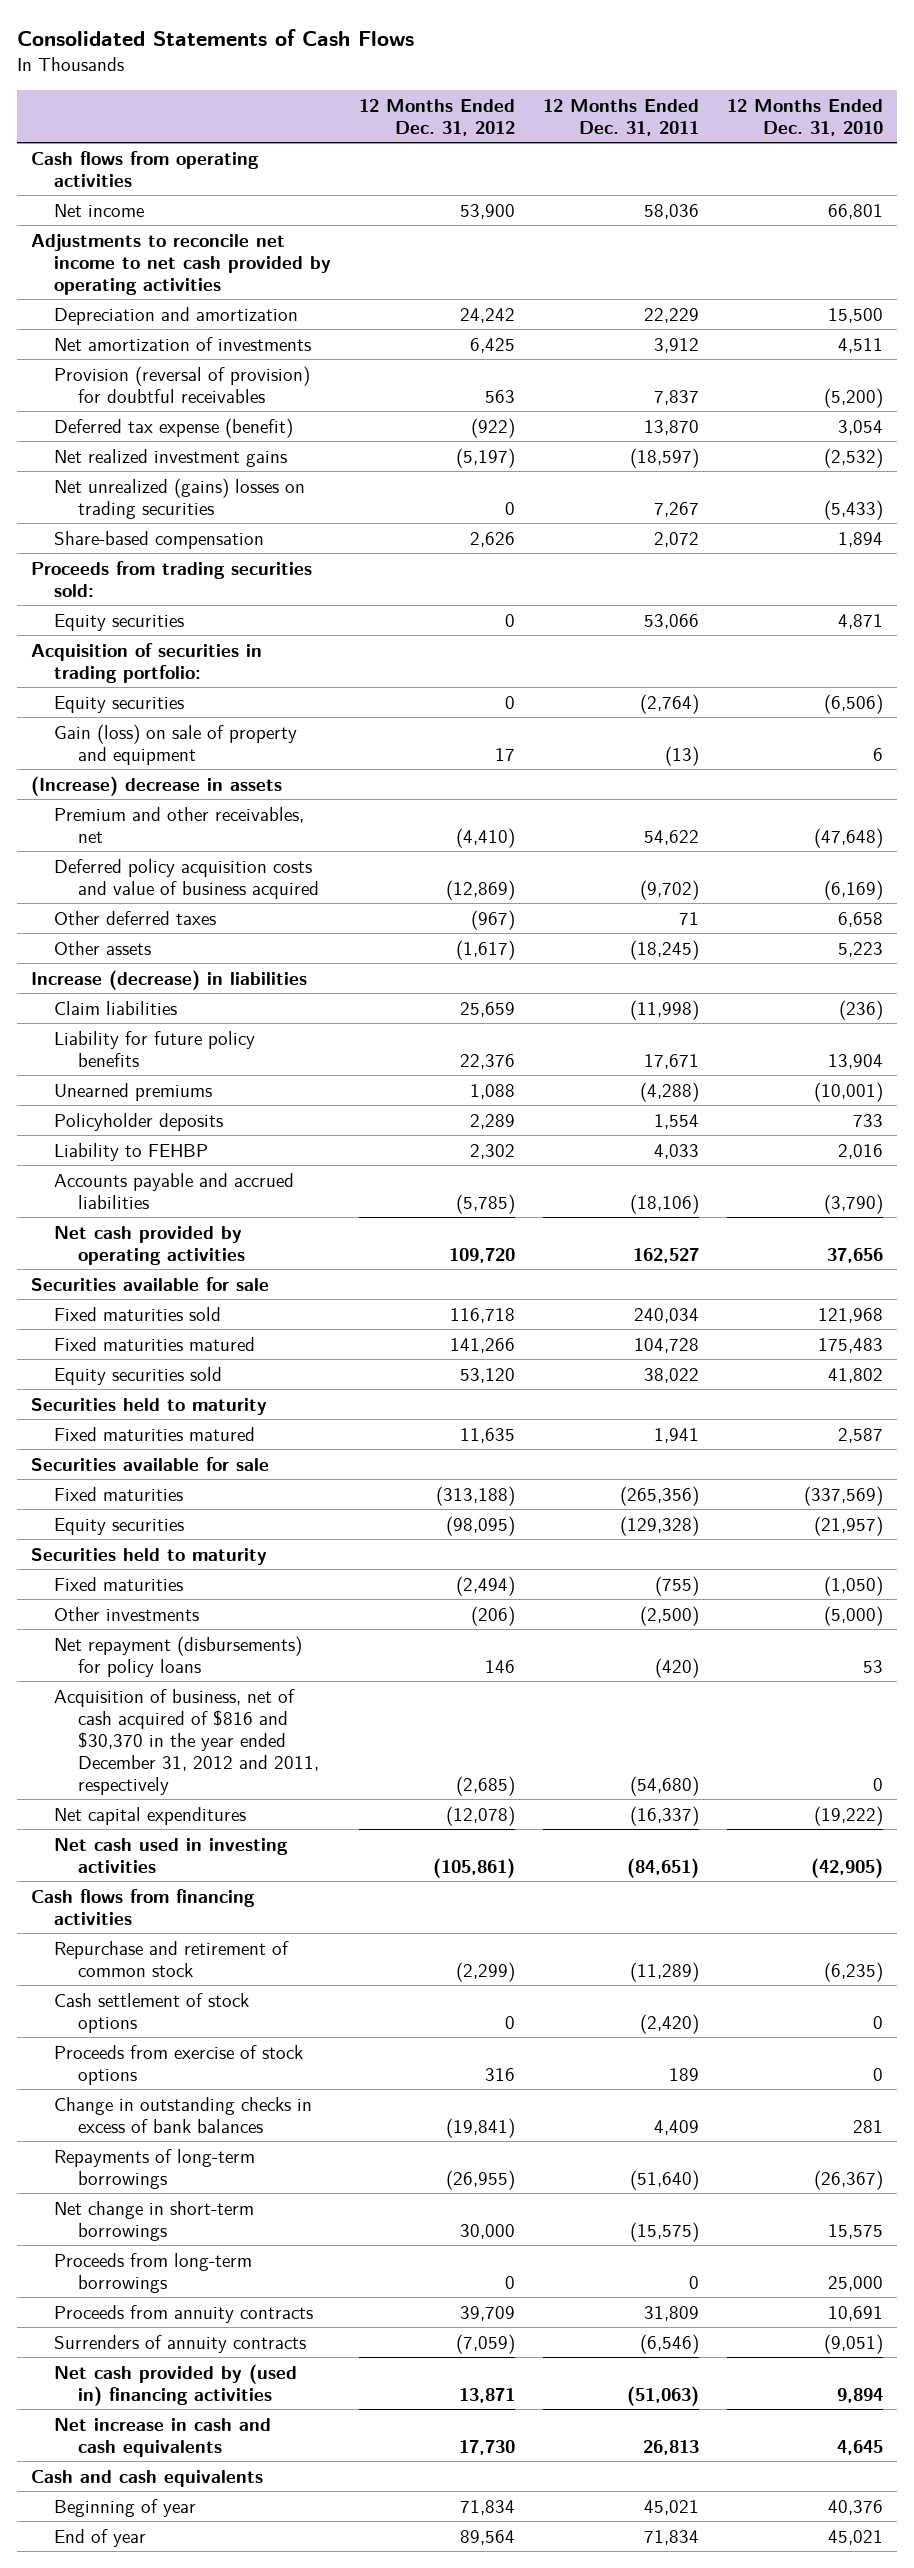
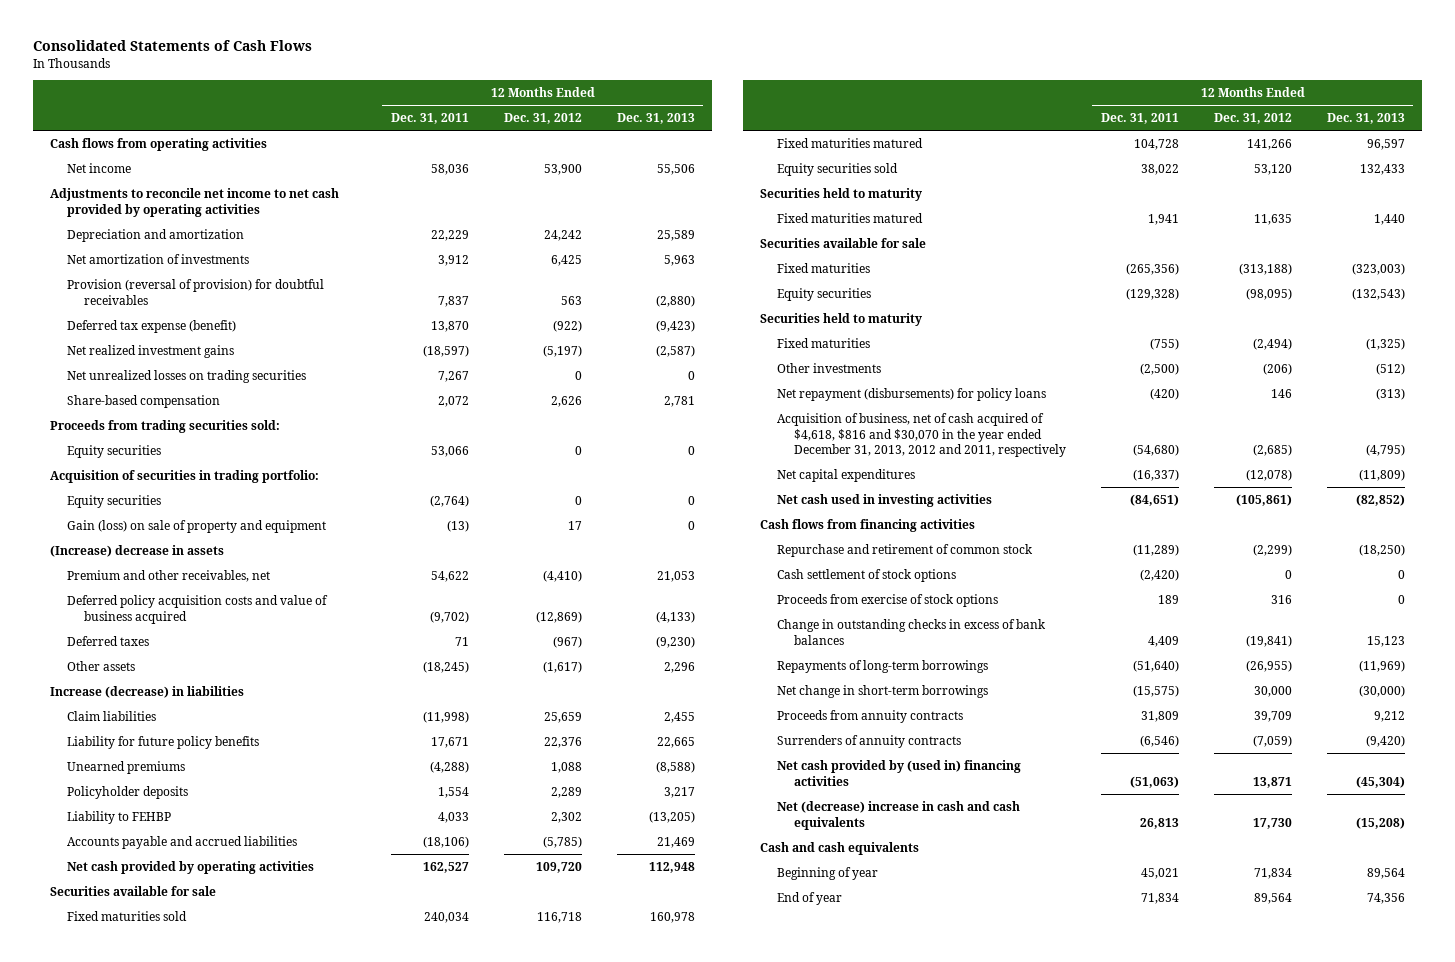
- | 12 Months Ended Dec. 31, 2012 | 12 Months Ended Dec. 31, 2011 | 12 Months Ended Dec. 31, 2010
+ | 12 Months Ended Dec. 31, 2011 | 12 Months Ended Dec. 31, 2012 | 12 Months Ended Dec. 31, 2013
- Net unrealized (gains) losses on trading securities | 0 | 7,267 | (5,433)
+ Net unrealized losses on trading securities | 7,267 | 0 | 0
- Other deferred taxes | (967) | 71 | 6,658
+ Deferred taxes | 71 | (967) | (9,230)
- Acquisition of business, net of cash acquired of $816 and $30,370 in the year ended December 31, 2012 and 2011, respectively | (2,685) | (54,680) | 0
+ Acquisition of business, net of cash acquired of $4,618, $816 and $30,070 in the year ended December 31, 2013, 2012 and 2011, respectively | (54,680) | (2,685) | (4,795)
- Proceeds from long-term borrowings | 0 | 0 | 25,000
- Net increase in cash and cash equivalents | 17,730 | 26,813 | 4,645
+ Net (decrease) increase in cash and cash equivalents | 26,813 | 17,730 | (15,208)

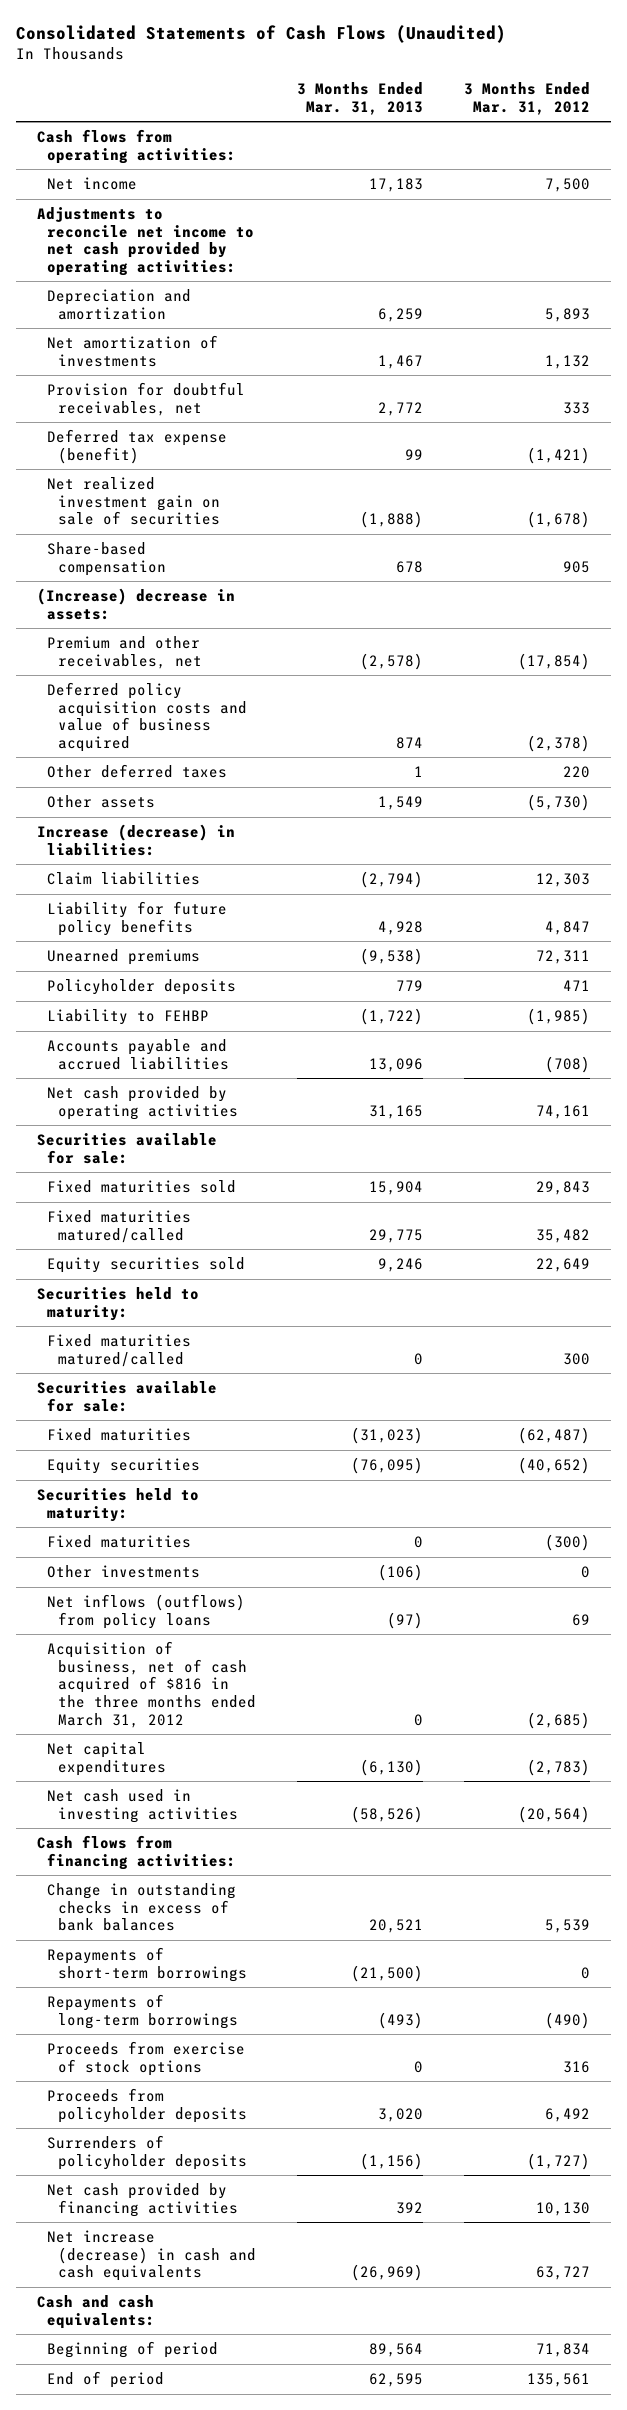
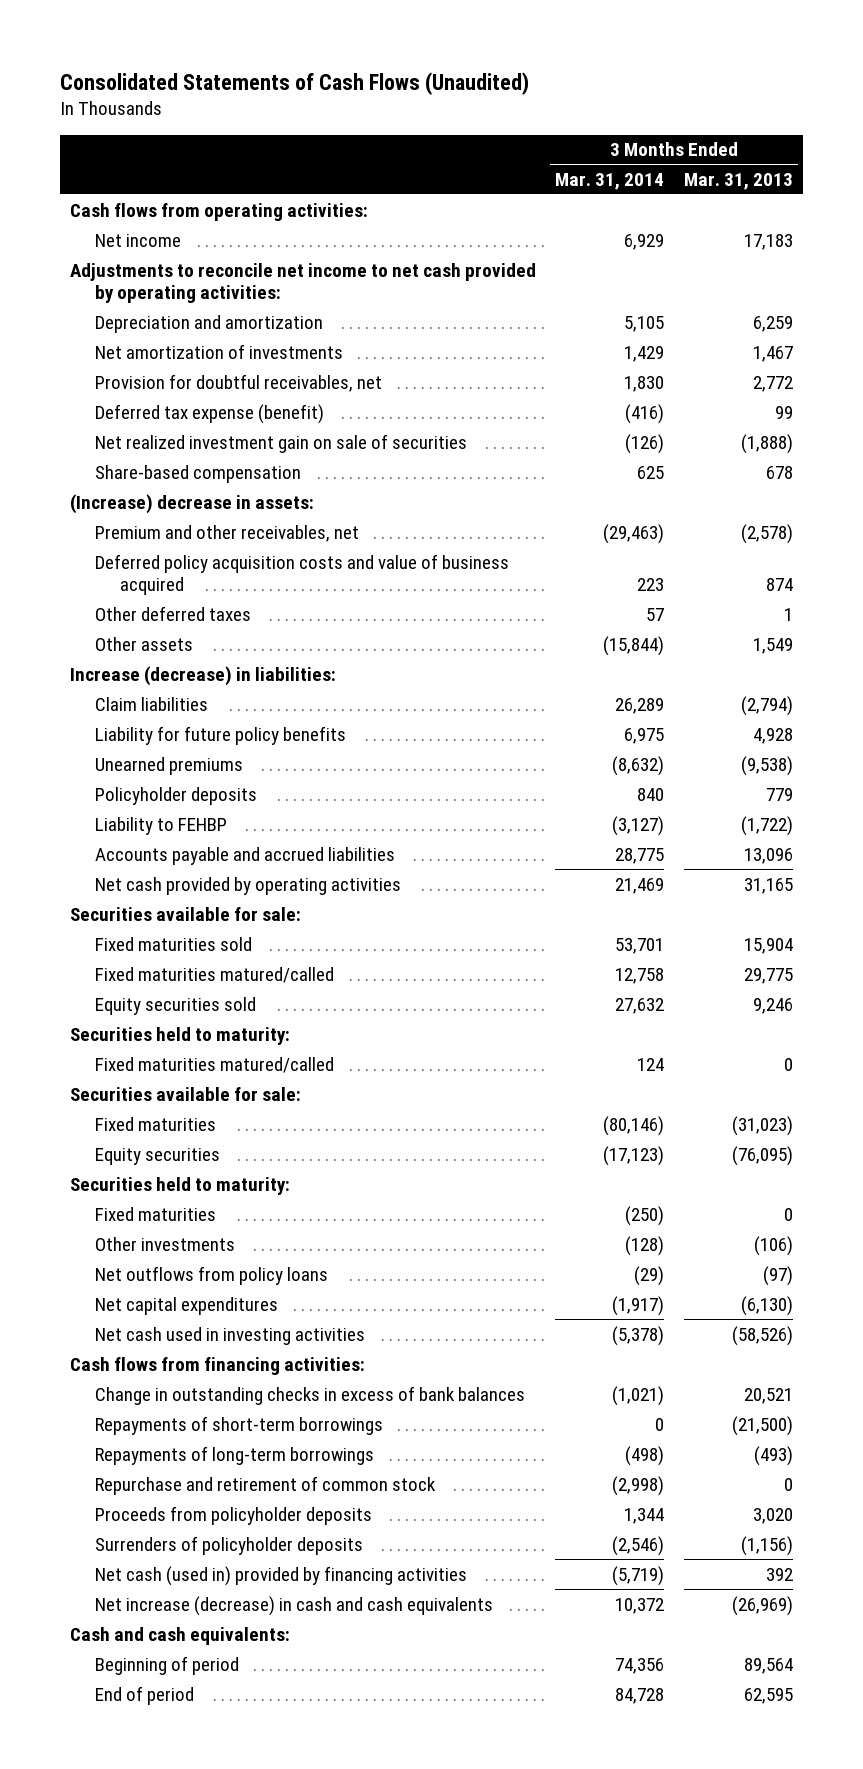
- | 3 Months Ended Mar. 31, 2013 | 3 Months Ended Mar. 31, 2012
+ | 3 Months Ended Mar. 31, 2014 | 3 Months Ended Mar. 31, 2013
- Net inflows (outflows) from policy loans | (97) | 69
- Acquisition of business, net of cash acquired of $816 in the three months ended March 31, 2012 | 0 | (2,685)
+ Net outflows from policy loans | (29) | (97)
- Proceeds from exercise of stock options | 0 | 316
+ Repurchase and retirement of common stock | (2,998) | 0
- Net cash provided by financing activities | 392 | 10,130
+ Net cash (used in) provided by financing activities | (5,719) | 392

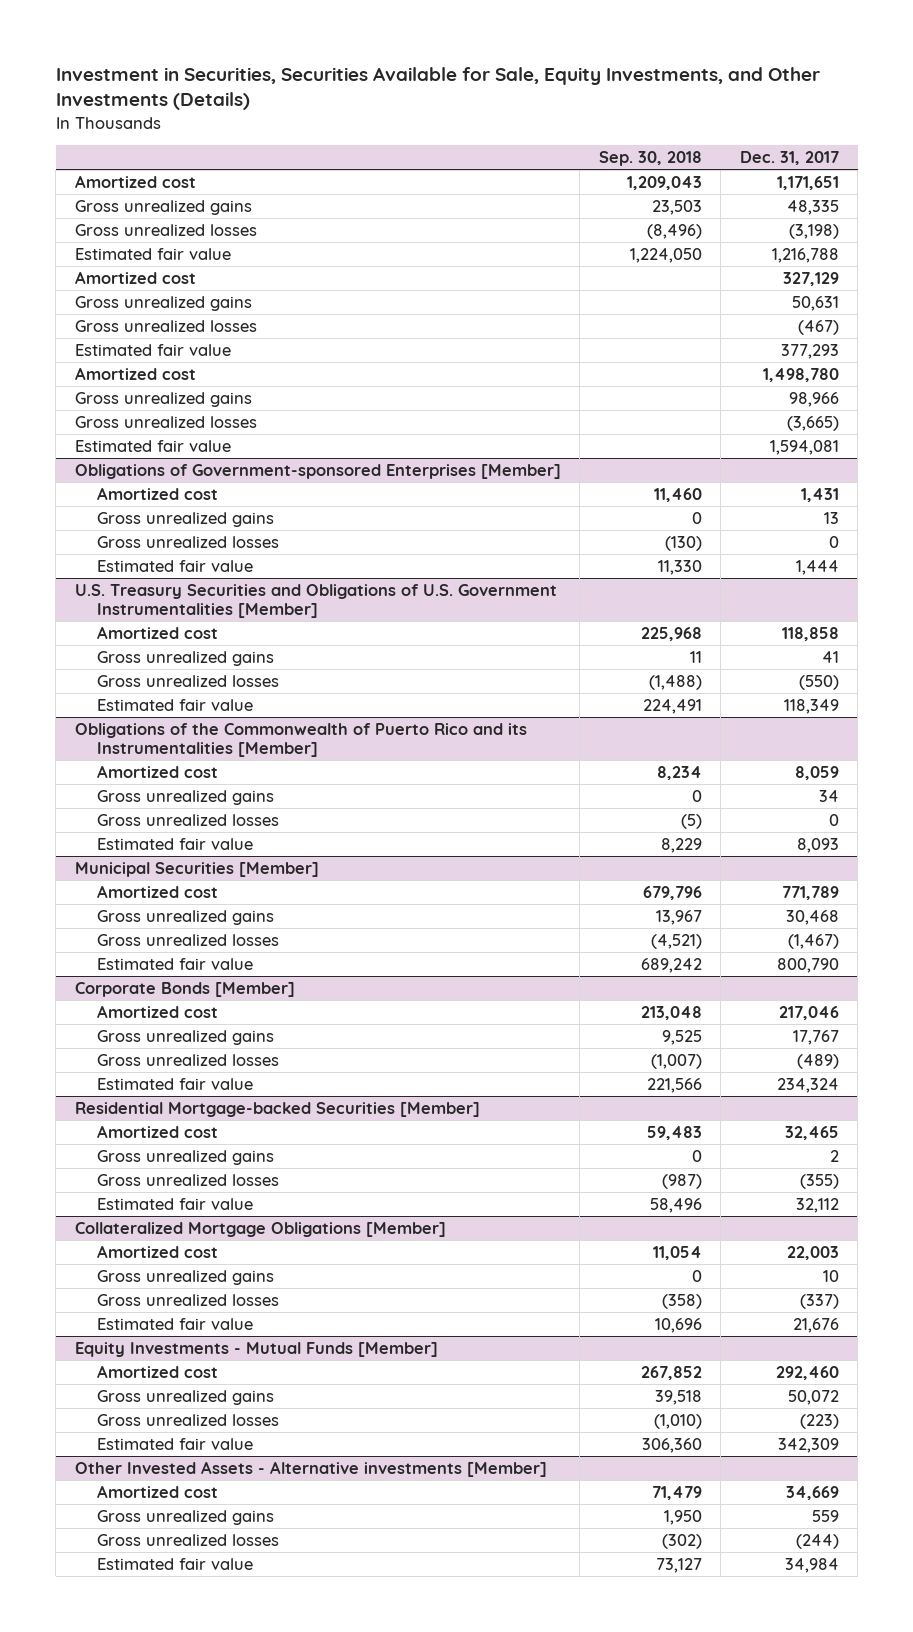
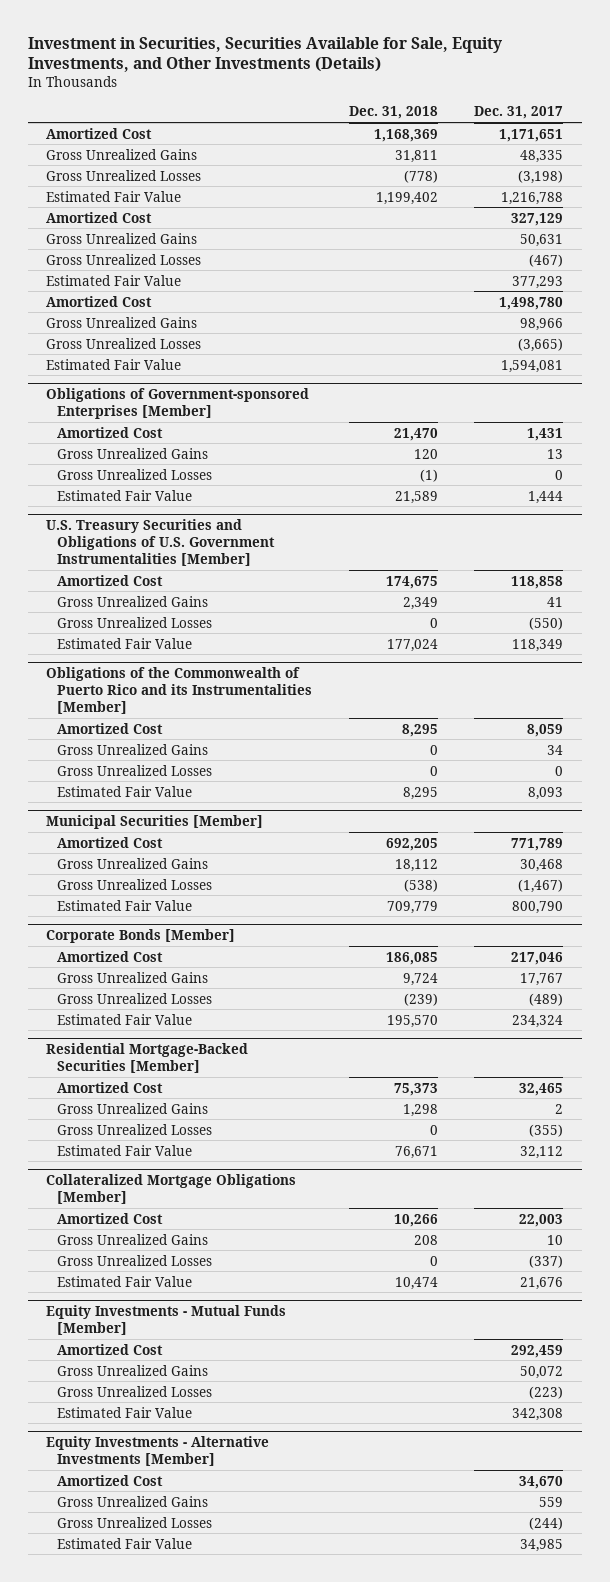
- | Sep. 30, 2018 | Dec. 31, 2017
+ | Dec. 31, 2018 | Dec. 31, 2017
- Amortized cost | 1,209,043 | 1,171,651
- Gross unrealized gains | 23,503 | 48,335
- Gross unrealized losses | (8,496) | (3,198)
- Estimated fair value | 1,224,050 | 1,216,788
- Amortized cost | | 327,129
- Gross unrealized gains | | 50,631
- Gross unrealized losses | | (467)
- Estimated fair value | | 377,293
- Amortized cost | | 1,498,780
- Gross unrealized gains | | 98,966
- Gross unrealized losses | | (3,665)
- Estimated fair value | | 1,594,081
+ Amortized Cost | 1,168,369 | 1,171,651
+ Gross Unrealized Gains | 31,811 | 48,335
+ Gross Unrealized Losses | (778) | (3,198)
+ Estimated Fair Value | 1,199,402 | 1,216,788
+ Amortized Cost | | 327,129
+ Gross Unrealized Gains | | 50,631
+ Gross Unrealized Losses | | (467)
+ Estimated Fair Value | | 377,293
+ Amortized Cost | | 1,498,780
+ Gross Unrealized Gains | | 98,966
+ Gross Unrealized Losses | | (3,665)
+ Estimated Fair Value | | 1,594,081
@ Obligations of Government-sponsored Enterprises [Member]
- Amortized cost | 11,460 | 1,431
- Gross unrealized gains | 0 | 13
- Gross unrealized losses | (130) | 0
- Estimated fair value | 11,330 | 1,444
+ Amortized Cost | 21,470 | 1,431
+ Gross Unrealized Gains | 120 | 13
+ Gross Unrealized Losses | (1) | 0
+ Estimated Fair Value | 21,589 | 1,444
@ U.S. Treasury Securities and Obligations of U.S. Government Instrumentalities [Member]
- Amortized cost | 225,968 | 118,858
- Gross unrealized gains | 11 | 41
- Gross unrealized losses | (1,488) | (550)
- Estimated fair value | 224,491 | 118,349
+ Amortized Cost | 174,675 | 118,858
+ Gross Unrealized Gains | 2,349 | 41
+ Gross Unrealized Losses | 0 | (550)
+ Estimated Fair Value | 177,024 | 118,349
@ Obligations of the Commonwealth of Puerto Rico and its Instrumentalities [Member]
- Amortized cost | 8,234 | 8,059
- Gross unrealized gains | 0 | 34
- Gross unrealized losses | (5) | 0
- Estimated fair value | 8,229 | 8,093
+ Amortized Cost | 8,295 | 8,059
+ Gross Unrealized Gains | 0 | 34
+ Gross Unrealized Losses | 0 | 0
+ Estimated Fair Value | 8,295 | 8,093
@ Municipal Securities [Member]
- Amortized cost | 679,796 | 771,789
- Gross unrealized gains | 13,967 | 30,468
- Gross unrealized losses | (4,521) | (1,467)
- Estimated fair value | 689,242 | 800,790
+ Amortized Cost | 692,205 | 771,789
+ Gross Unrealized Gains | 18,112 | 30,468
+ Gross Unrealized Losses | (538) | (1,467)
+ Estimated Fair Value | 709,779 | 800,790
@ Corporate Bonds [Member]
- Amortized cost | 213,048 | 217,046
- Gross unrealized gains | 9,525 | 17,767
- Gross unrealized losses | (1,007) | (489)
- Estimated fair value | 221,566 | 234,324
- Residential Mortgage-backed Securities [Member]
- Amortized cost | 59,483 | 32,465
- Gross unrealized gains | 0 | 2
- Gross unrealized losses | (987) | (355)
- Estimated fair value | 58,496 | 32,112
@ Corporate Bonds [Member]
+ Amortized Cost | 186,085 | 217,046
+ Gross Unrealized Gains | 9,724 | 17,767
+ Gross Unrealized Losses | (239) | (489)
+ Estimated Fair Value | 195,570 | 234,324
+ Residential Mortgage-Backed Securities [Member]
+ Amortized Cost | 75,373 | 32,465
+ Gross Unrealized Gains | 1,298 | 2
+ Gross Unrealized Losses | 0 | (355)
+ Estimated Fair Value | 76,671 | 32,112
@ Collateralized Mortgage Obligations [Member]
- Amortized cost | 11,054 | 22,003
- Gross unrealized gains | 0 | 10
- Gross unrealized losses | (358) | (337)
- Estimated fair value | 10,696 | 21,676
+ Amortized Cost | 10,266 | 22,003
+ Gross Unrealized Gains | 208 | 10
+ Gross Unrealized Losses | 0 | (337)
+ Estimated Fair Value | 10,474 | 21,676
@ Equity Investments - Mutual Funds [Member]
- Amortized cost | 267,852 | 292,460
- Gross unrealized gains | 39,518 | 50,072
- Gross unrealized losses | (1,010) | (223)
- Estimated fair value | 306,360 | 342,309
- Other Invested Assets - Alternative investments [Member]
- Amortized cost | 71,479 | 34,669
- Gross unrealized gains | 1,950 | 559
- Gross unrealized losses | (302) | (244)
- Estimated fair value | 73,127 | 34,984
@ Equity Investments - Mutual Funds [Member]
+ Amortized Cost | | 292,459
+ Gross Unrealized Gains | | 50,072
+ Gross Unrealized Losses | | (223)
+ Estimated Fair Value | | 342,308
+ Equity Investments - Alternative Investments [Member]
+ Amortized Cost | | 34,670
+ Gross Unrealized Gains | | 559
+ Gross Unrealized Losses | | (244)
+ Estimated Fair Value | | 34,985

